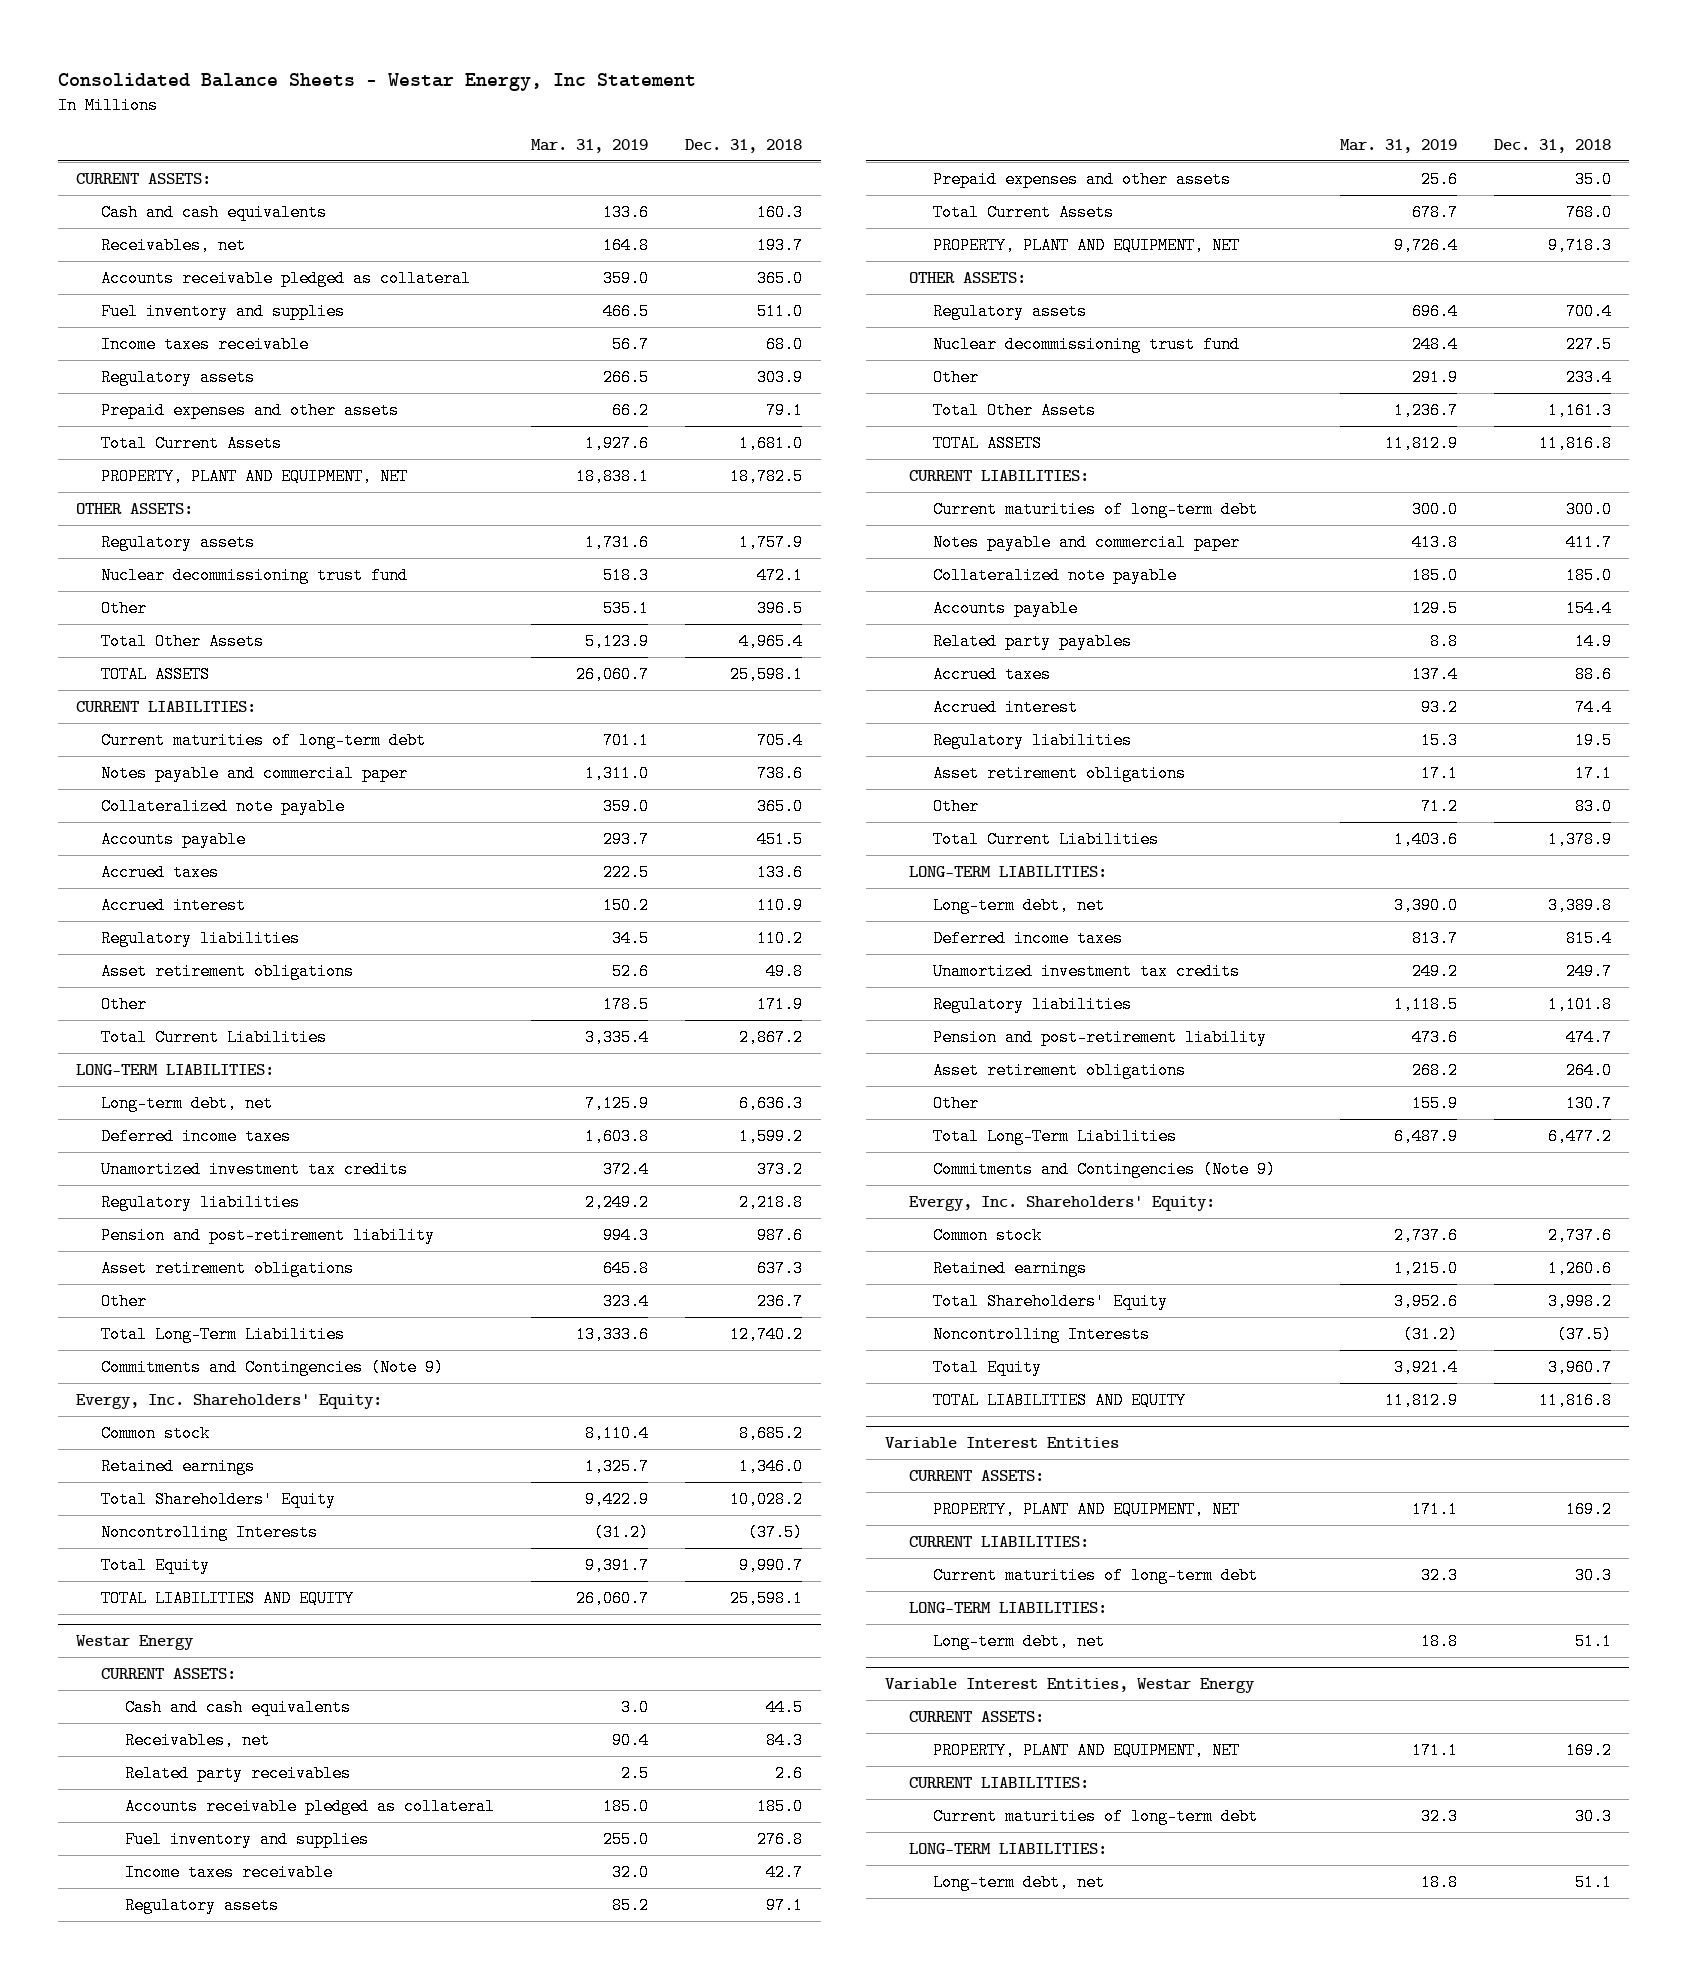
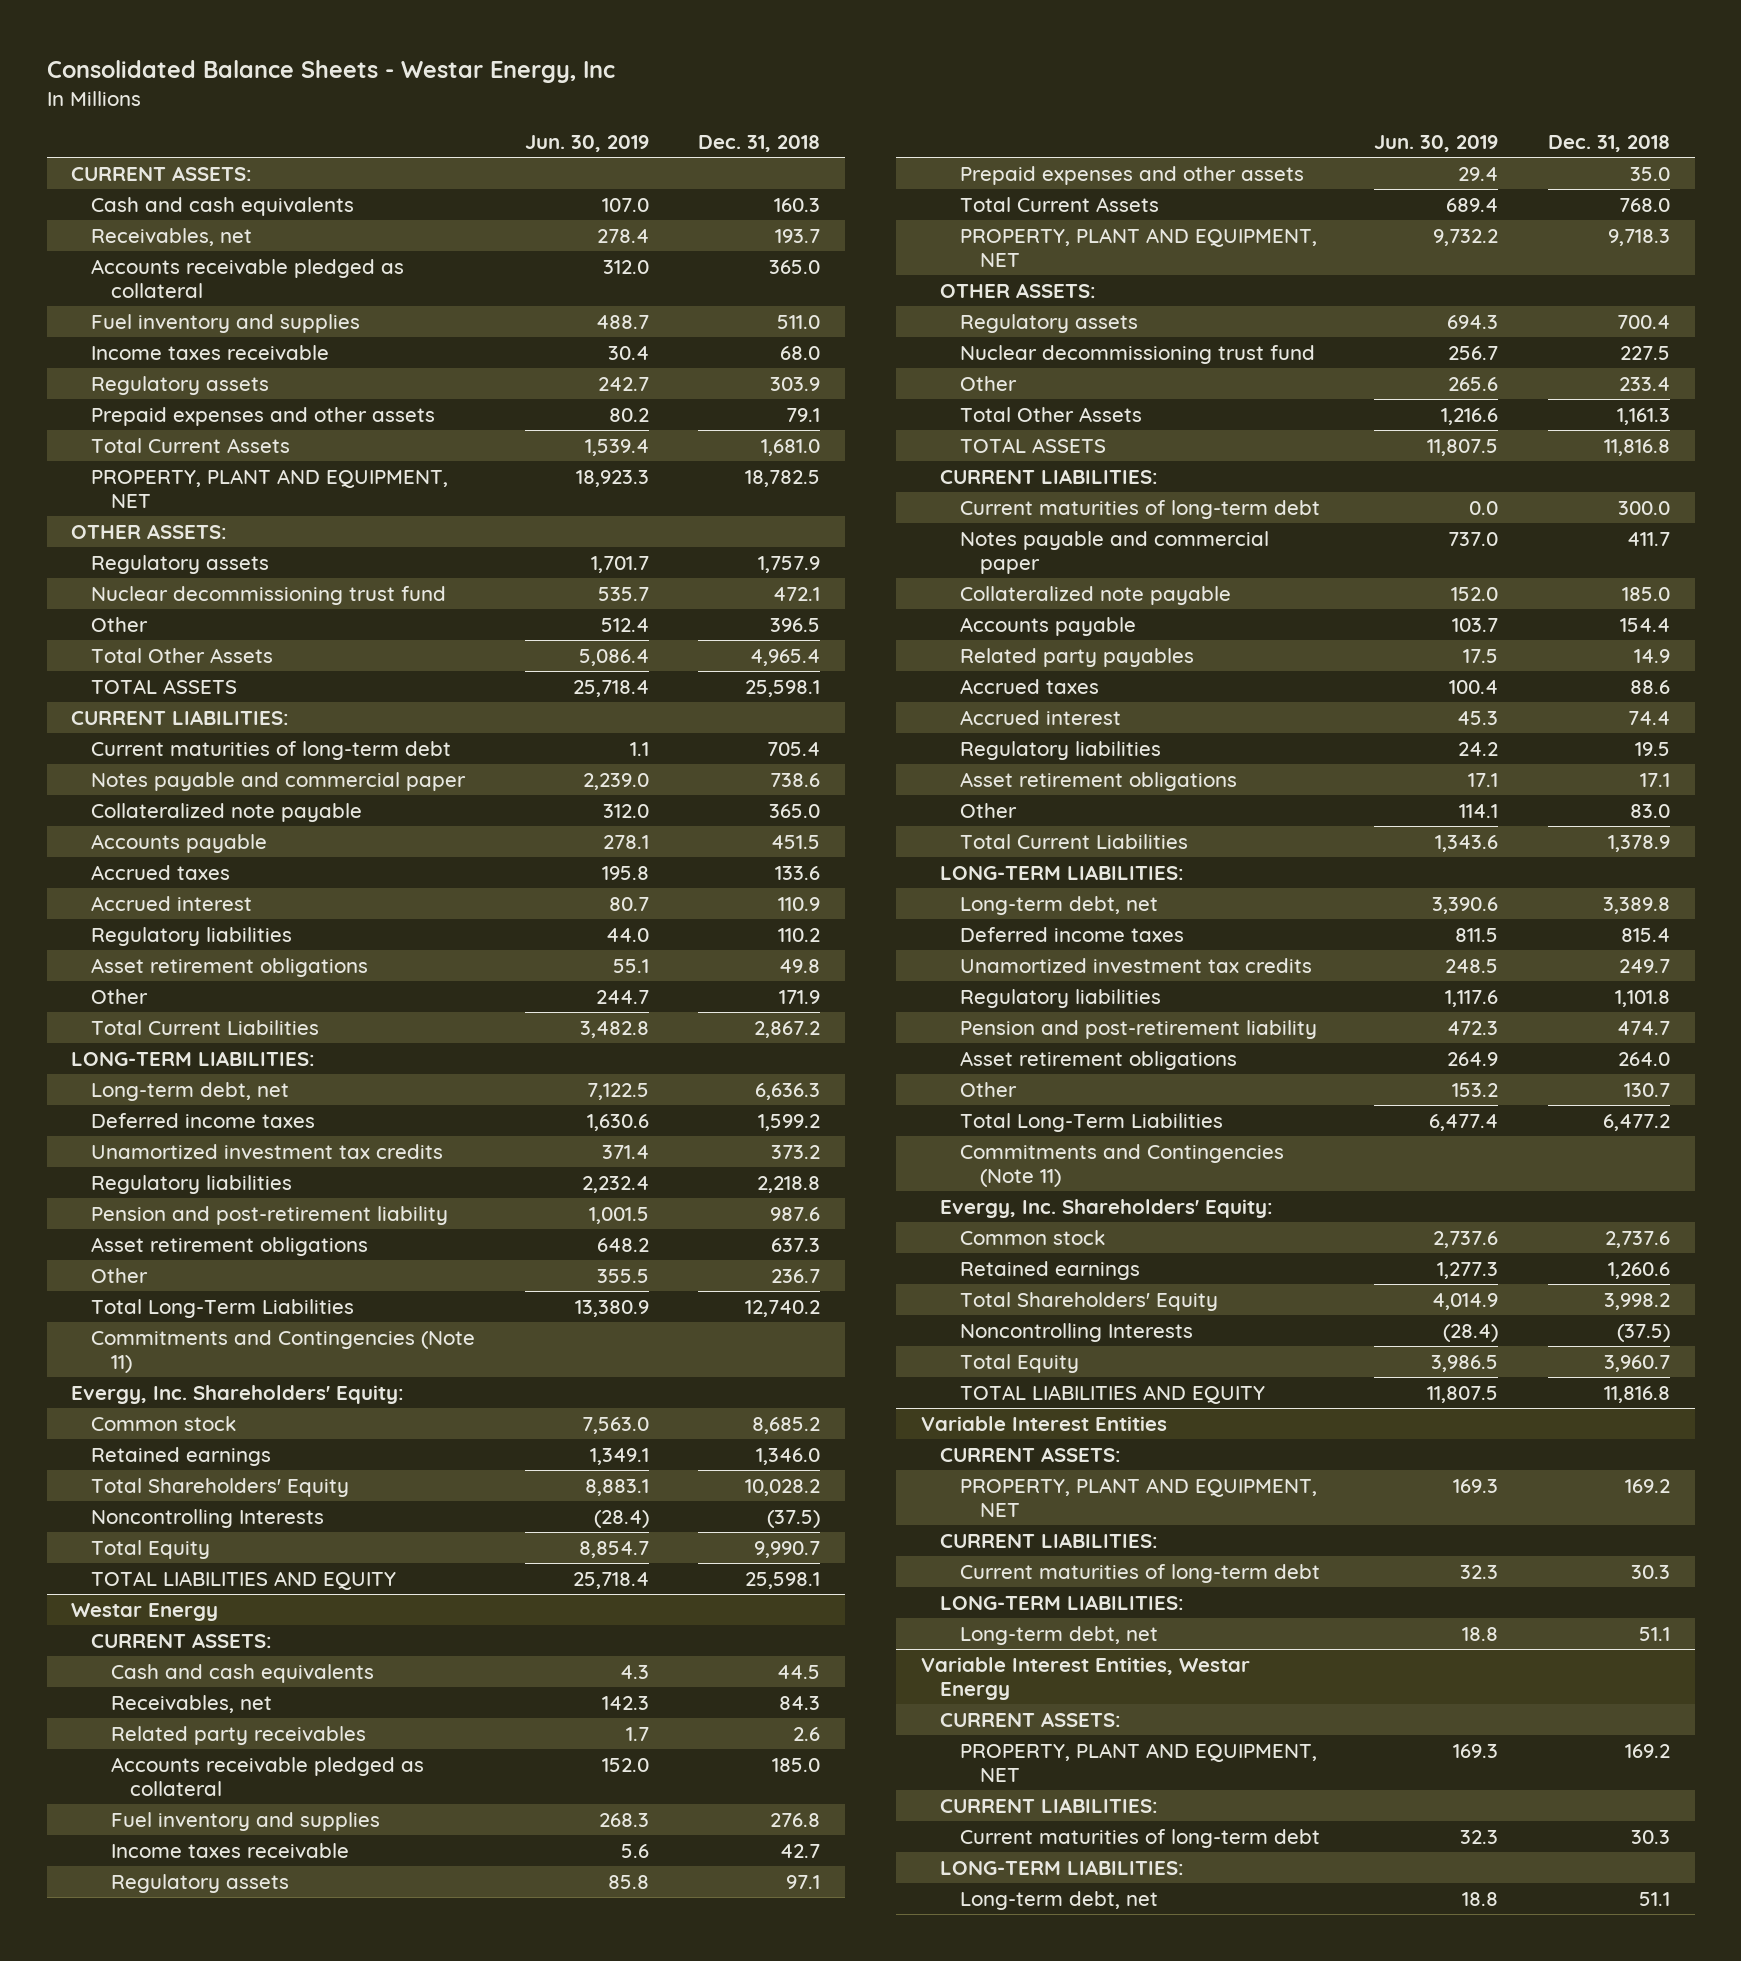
- Consolidated Balance Sheets - Westar Energy, Inc Statement
+ Consolidated Balance Sheets - Westar Energy, Inc
- | Mar. 31, 2019 | Dec. 31, 2018
+ | Jun. 30, 2019 | Dec. 31, 2018
- Commitments and Contingencies (Note 9)
+ Commitments and Contingencies (Note 11)
@ Westar Energy
- Commitments and Contingencies (Note 9)
+ Commitments and Contingencies (Note 11)

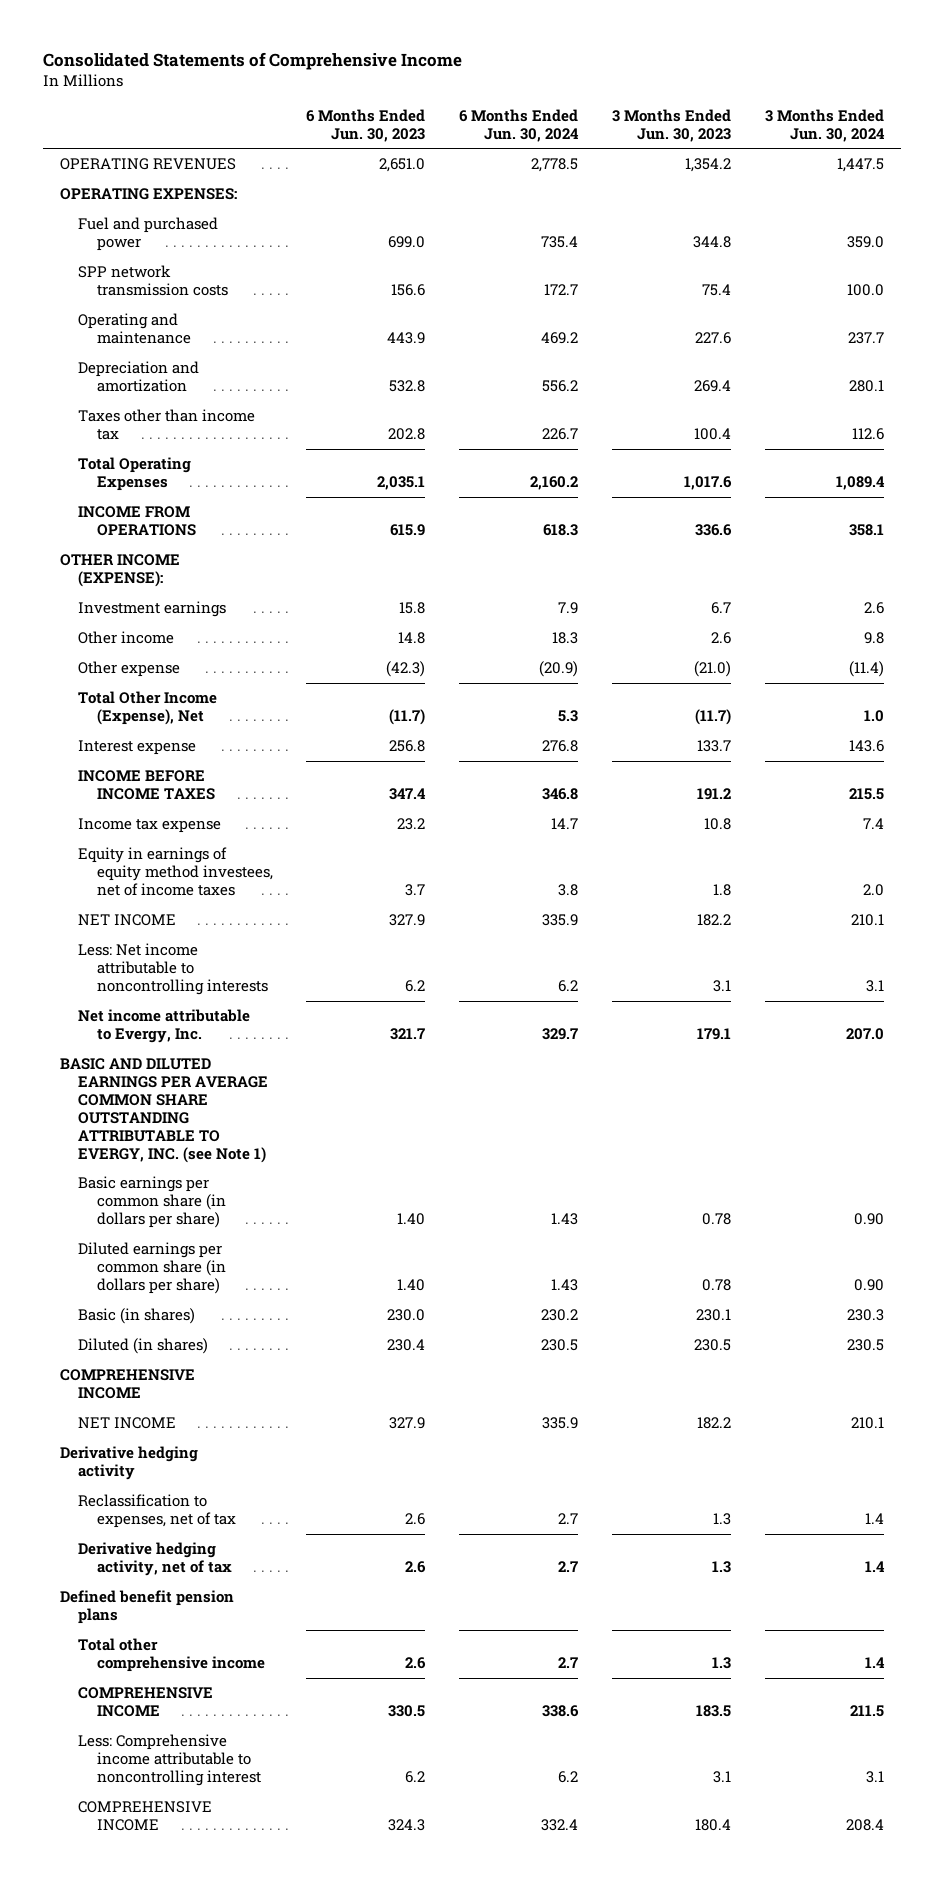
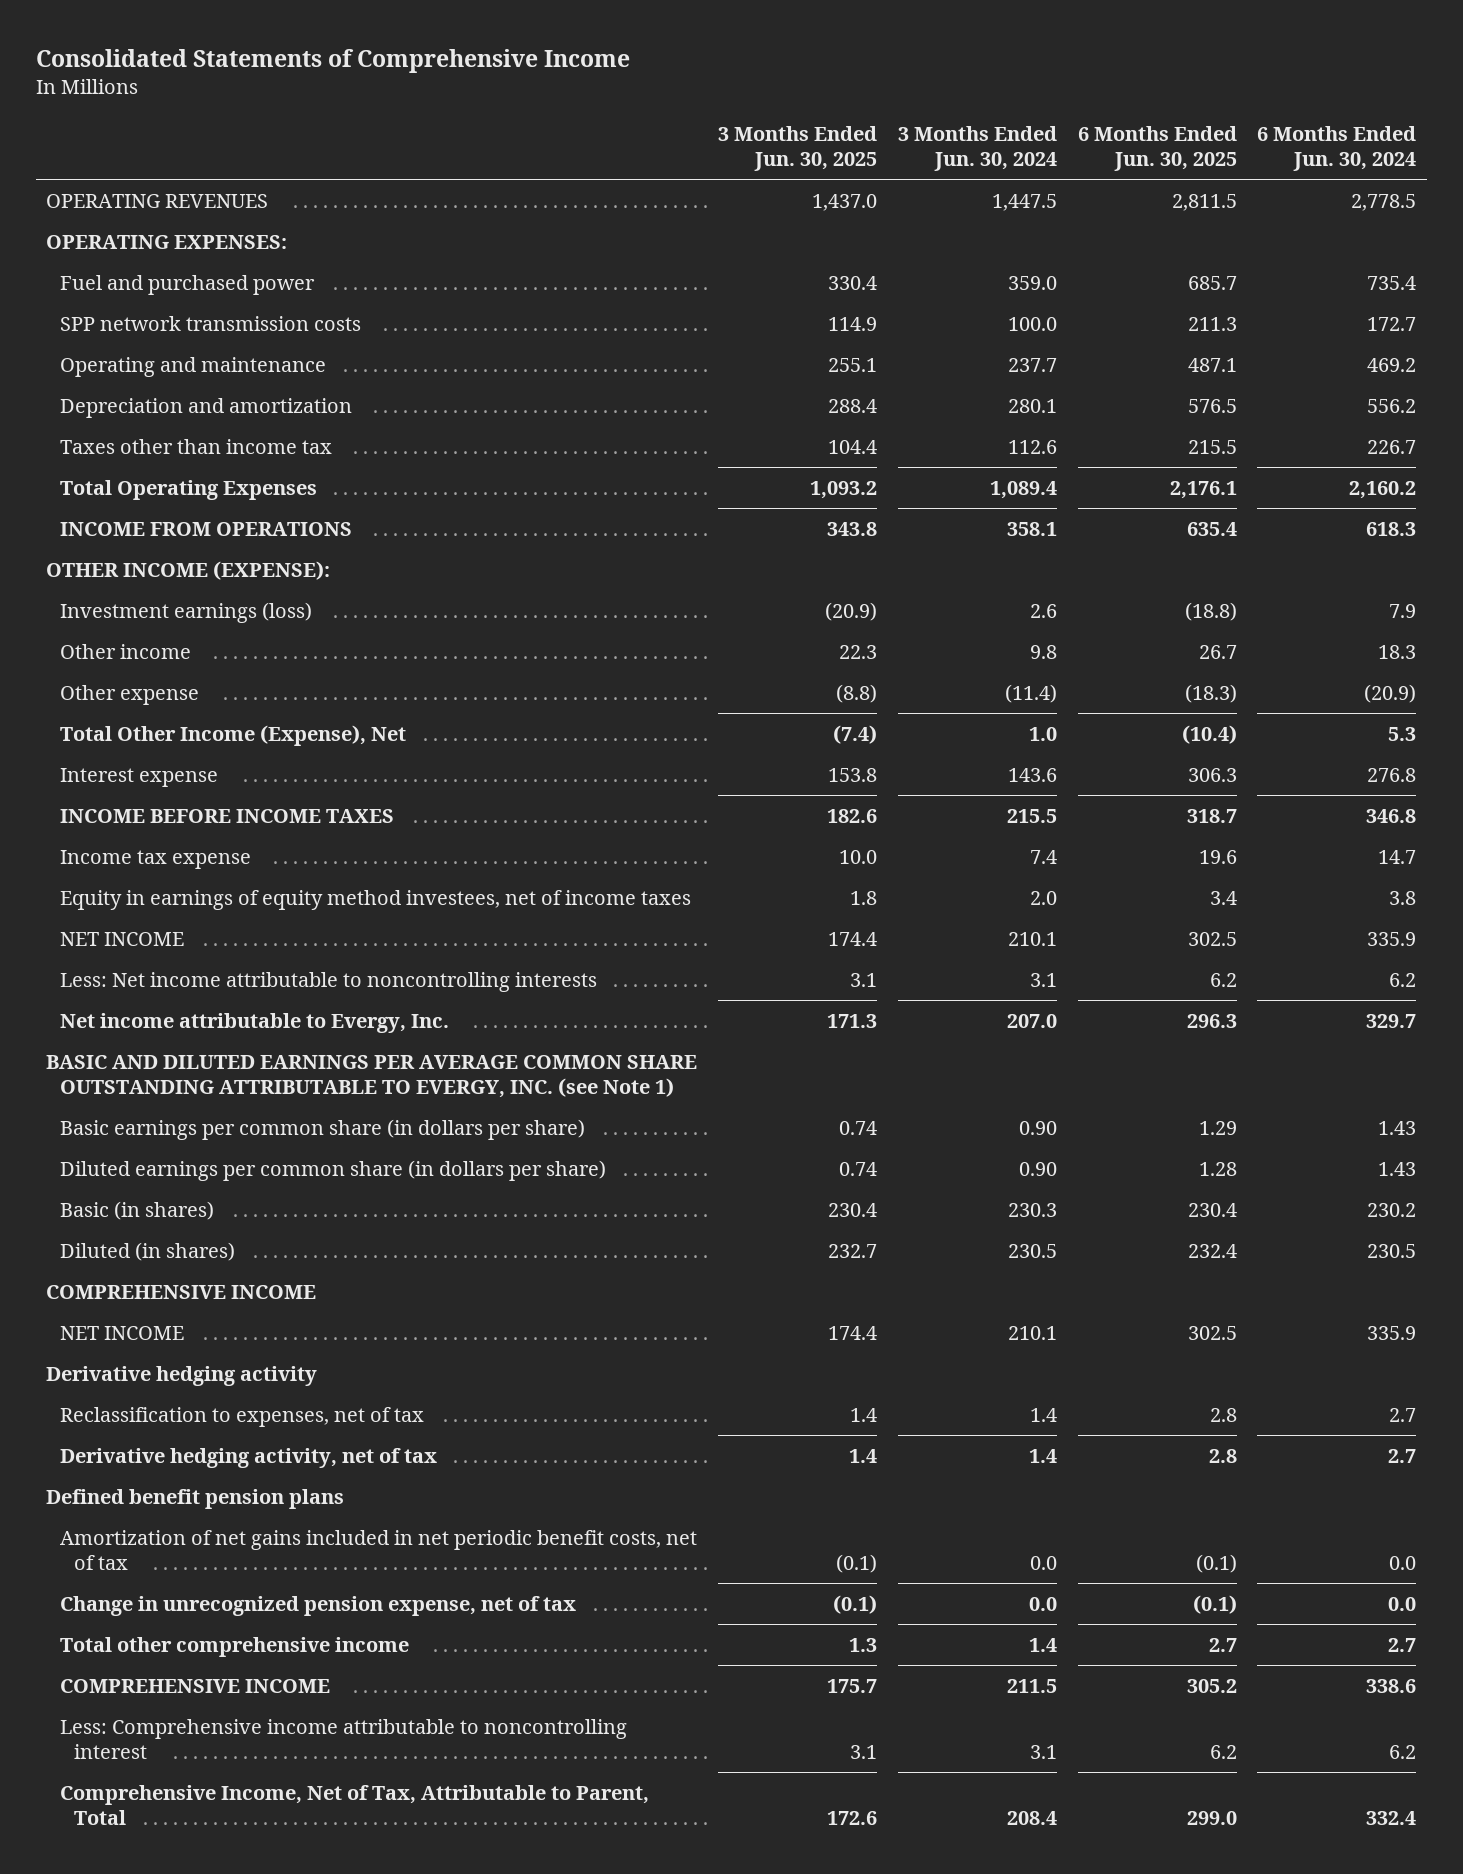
- | 6 Months Ended Jun. 30, 2023 | 6 Months Ended Jun. 30, 2024 | 3 Months Ended Jun. 30, 2023 | 3 Months Ended Jun. 30, 2024
+ | 3 Months Ended Jun. 30, 2025 | 3 Months Ended Jun. 30, 2024 | 6 Months Ended Jun. 30, 2025 | 6 Months Ended Jun. 30, 2024
- Investment earnings | 15.8 | 7.9 | 6.7 | 2.6
+ Investment earnings (loss) | (20.9) | 2.6 | (18.8) | 7.9
+ Amortization of net gains included in net periodic benefit costs, net of tax | (0.1) | 0.0 | (0.1) | 0.0
+ Change in unrecognized pension expense, net of tax | (0.1) | 0.0 | (0.1) | 0.0
- COMPREHENSIVE INCOME | 324.3 | 332.4 | 180.4 | 208.4
+ Comprehensive Income, Net of Tax, Attributable to Parent, Total | 172.6 | 208.4 | 299.0 | 332.4

